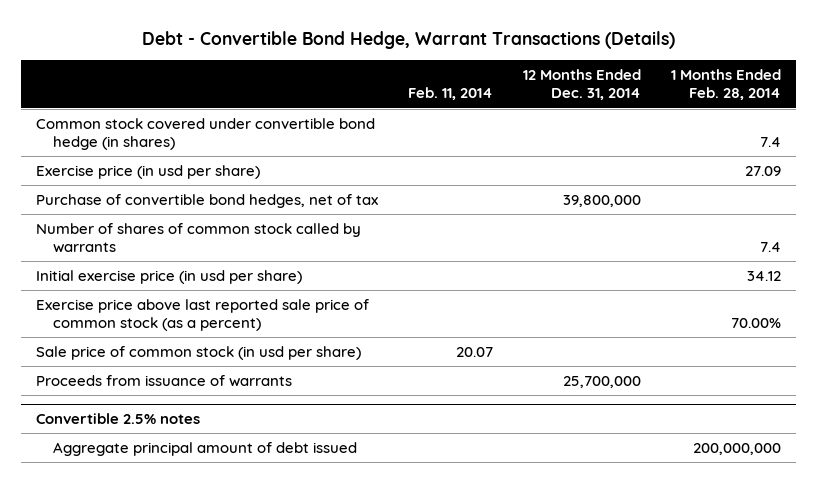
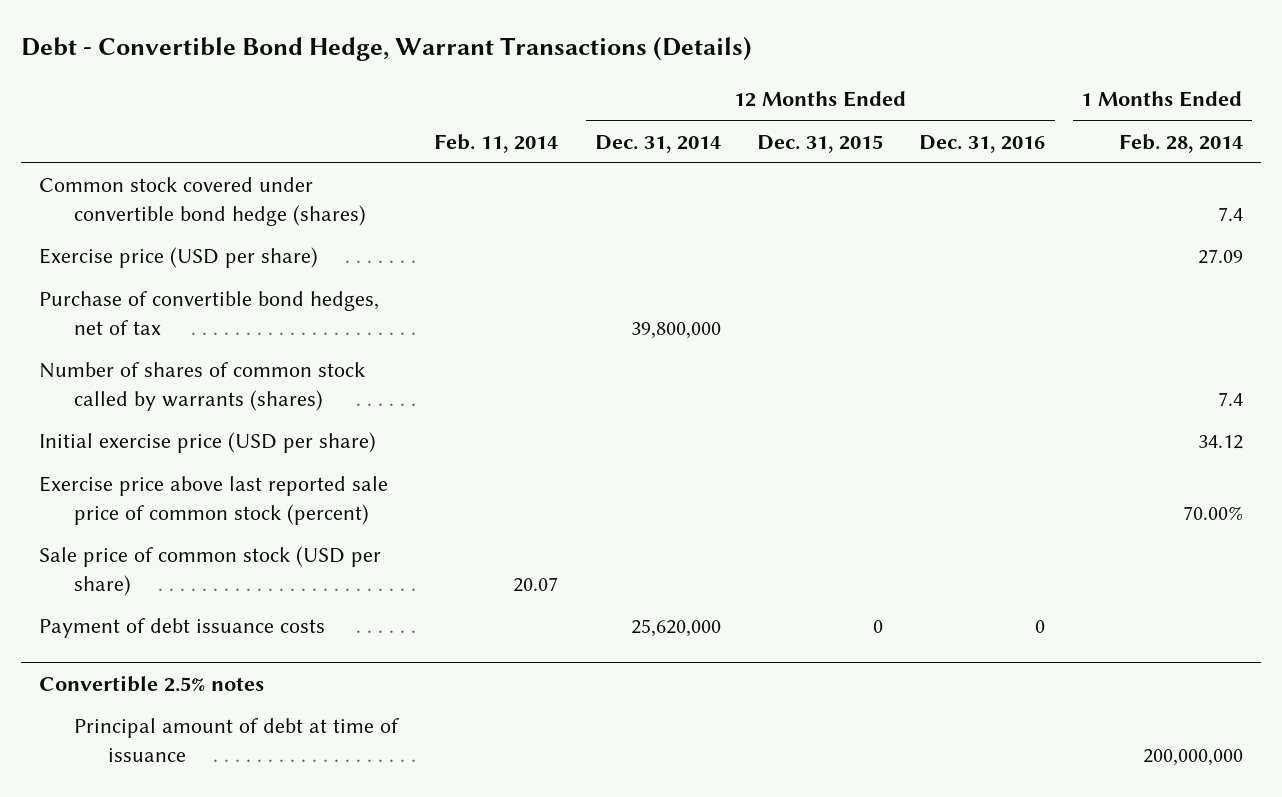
- | Feb. 11, 2014 | 12 Months Ended Dec. 31, 2014 | 1 Months Ended Feb. 28, 2014
+ | Feb. 11, 2014 | 12 Months Ended Dec. 31, 2014 | 12 Months Ended Dec. 31, 2015 | 12 Months Ended Dec. 31, 2016 | 1 Months Ended Feb. 28, 2014
- Common stock covered under convertible bond hedge (in shares) | | | 7.4
- Exercise price (in usd per share) | | | 27.09
+ Common stock covered under convertible bond hedge (shares) | | | | | 7.4
+ Exercise price (USD per share) | | | | | 27.09
- Number of shares of common stock called by warrants | | | 7.4
- Initial exercise price (in usd per share) | | | 34.12
- Exercise price above last reported sale price of common stock (as a percent) | | | 70.00%
- Sale price of common stock (in usd per share) | 20.07 | |
- Proceeds from issuance of warrants | | 25,700,000 |
+ Number of shares of common stock called by warrants (shares) | | | | | 7.4
+ Initial exercise price (USD per share) | | | | | 34.12
+ Exercise price above last reported sale price of common stock (percent) | | | | | 70.00%
+ Sale price of common stock (USD per share) | 20.07 | | | |
+ Payment of debt issuance costs | | 25,620,000 | 0 | 0 |
@ Convertible 2.5% notes
- Aggregate principal amount of debt issued | | | 200,000,000
+ Principal amount of debt at time of issuance | | | | | 200,000,000

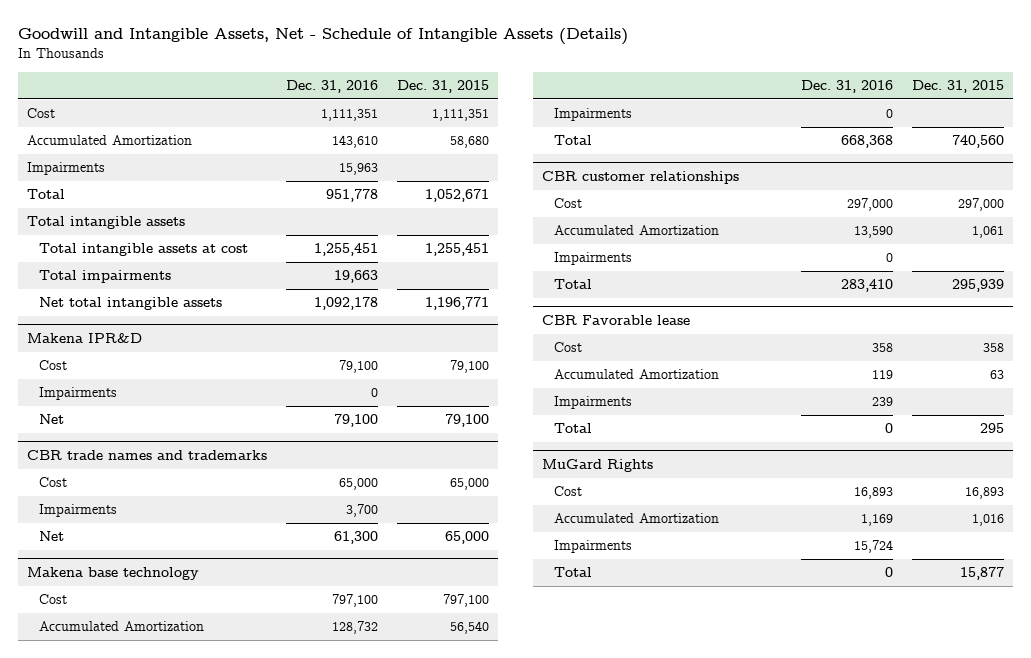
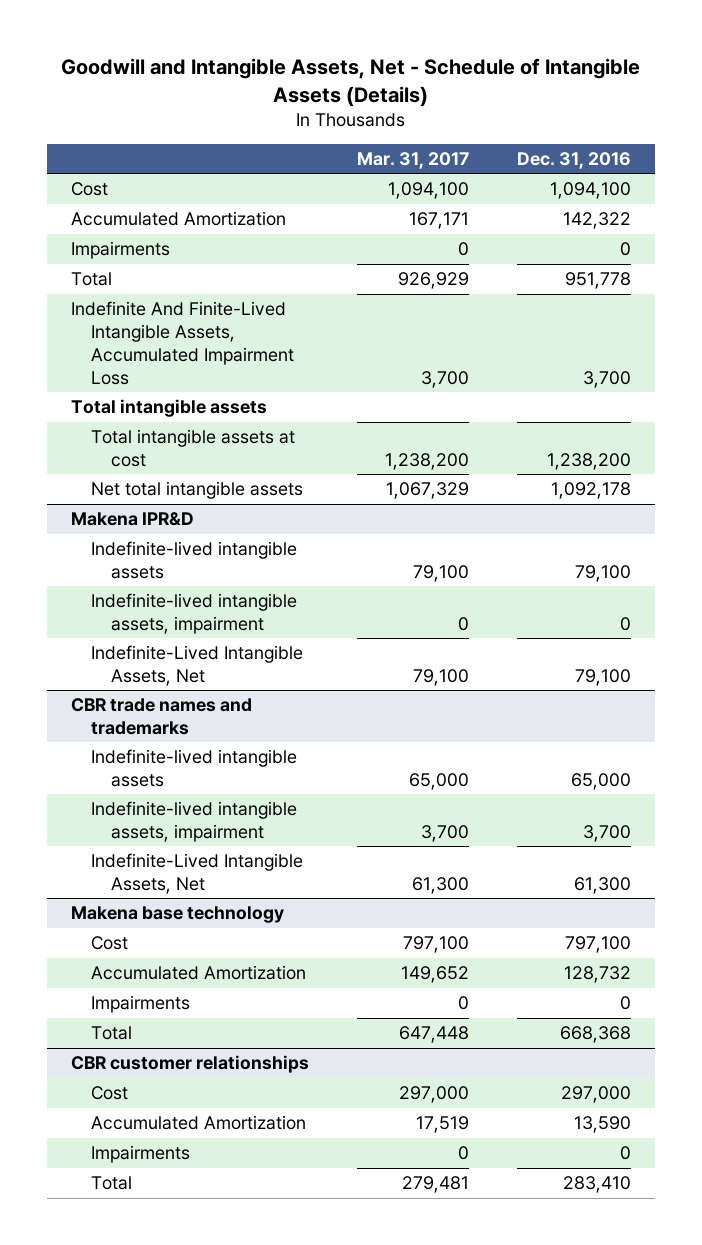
- | Dec. 31, 2016 | Dec. 31, 2015
+ | Mar. 31, 2017 | Dec. 31, 2016
- Cost | 1,111,351 | 1,111,351
- Accumulated Amortization | 143,610 | 58,680
- Impairments | 15,963 |
+ Cost | 1,094,100 | 1,094,100
+ Accumulated Amortization | 167,171 | 142,322
+ Impairments | 0 | 0
+ Indefinite And Finite-Lived Intangible Assets, Accumulated Impairment Loss | 3,700 | 3,700
- Total intangible assets at cost | 1,255,451 | 1,255,451
- Total impairments | 19,663 |
+ Total intangible assets at cost | 1,238,200 | 1,238,200
@ Makena IPR&D
- Cost | 79,100 | 79,100
- Impairments | 0 |
- Net | 79,100 | 79,100
+ Indefinite-lived intangible assets | 79,100 | 79,100
+ Indefinite-lived intangible assets, impairment | 0 | 0
+ Indefinite-Lived Intangible Assets, Net | 79,100 | 79,100
@ CBR trade names and trademarks
- Cost | 65,000 | 65,000
- Impairments | 3,700 |
- Net | 61,300 | 65,000
+ Indefinite-lived intangible assets | 65,000 | 65,000
+ Indefinite-lived intangible assets, impairment | 3,700 | 3,700
+ Indefinite-Lived Intangible Assets, Net | 61,300 | 61,300
- CBR Favorable lease
- Cost | 358 | 358
- Accumulated Amortization | 119 | 63
- Impairments | 239 |
- Total | 0 | 295
- MuGard Rights
- Cost | 16,893 | 16,893
- Accumulated Amortization | 1,169 | 1,016
- Impairments | 15,724 |
- Total | 0 | 15,877

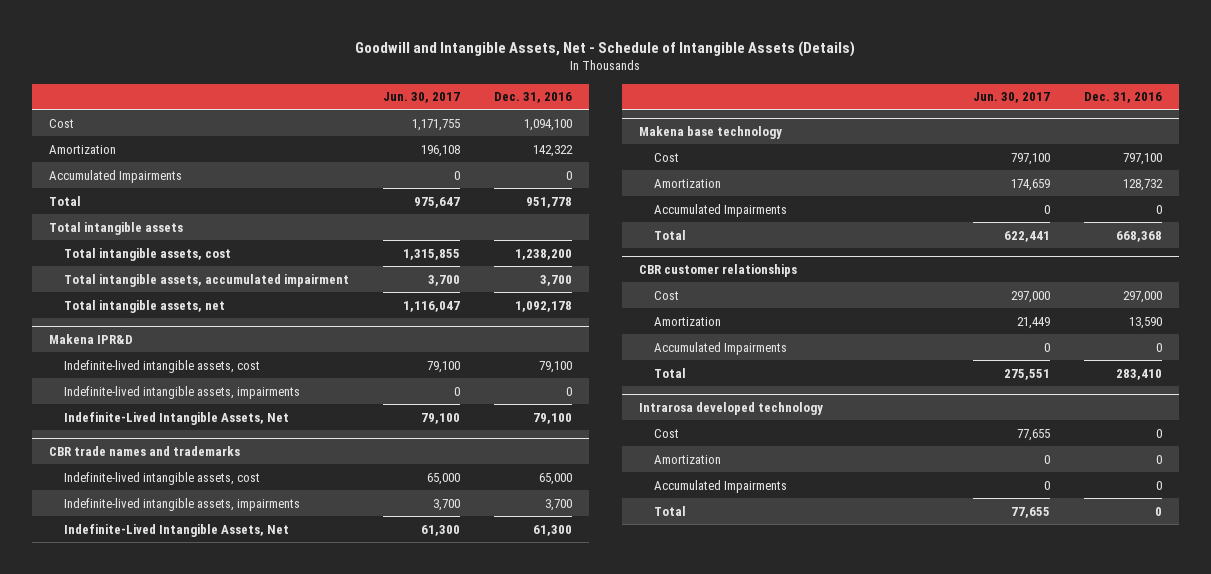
- | Mar. 31, 2017 | Dec. 31, 2016
+ | Jun. 30, 2017 | Dec. 31, 2016
- Accumulated Amortization | 167,171 | 142,322
- Impairments | 0 | 0
+ Amortization | 196,108 | 142,322
+ Accumulated Impairments | 0 | 0
- Indefinite And Finite-Lived Intangible Assets, Accumulated Impairment Loss | 3,700 | 3,700
- Total intangible assets at cost | 1,238,200 | 1,238,200
- Net total intangible assets | 1,067,329 | 1,092,178
+ Total intangible assets, cost | 1,315,855 | 1,238,200
+ Total intangible assets, accumulated impairment | 3,700 | 3,700
+ Total intangible assets, net | 1,116,047 | 1,092,178
@ Makena IPR&D
- Indefinite-lived intangible assets | 79,100 | 79,100
- Indefinite-lived intangible assets, impairment | 0 | 0
+ Indefinite-lived intangible assets, cost | 79,100 | 79,100
+ Indefinite-lived intangible assets, impairments | 0 | 0
@ CBR trade names and trademarks
- Indefinite-lived intangible assets | 65,000 | 65,000
- Indefinite-lived intangible assets, impairment | 3,700 | 3,700
+ Indefinite-lived intangible assets, cost | 65,000 | 65,000
+ Indefinite-lived intangible assets, impairments | 3,700 | 3,700
@ Makena base technology
- Accumulated Amortization | 149,652 | 128,732
- Impairments | 0 | 0
+ Amortization | 174,659 | 128,732
+ Accumulated Impairments | 0 | 0
@ CBR customer relationships
- Accumulated Amortization | 17,519 | 13,590
- Impairments | 0 | 0
+ Amortization | 21,449 | 13,590
+ Accumulated Impairments | 0 | 0
+ Intrarosa developed technology
+ Cost | 77,655 | 0
+ Amortization | 0 | 0
+ Accumulated Impairments | 0 | 0
+ Total | 77,655 | 0

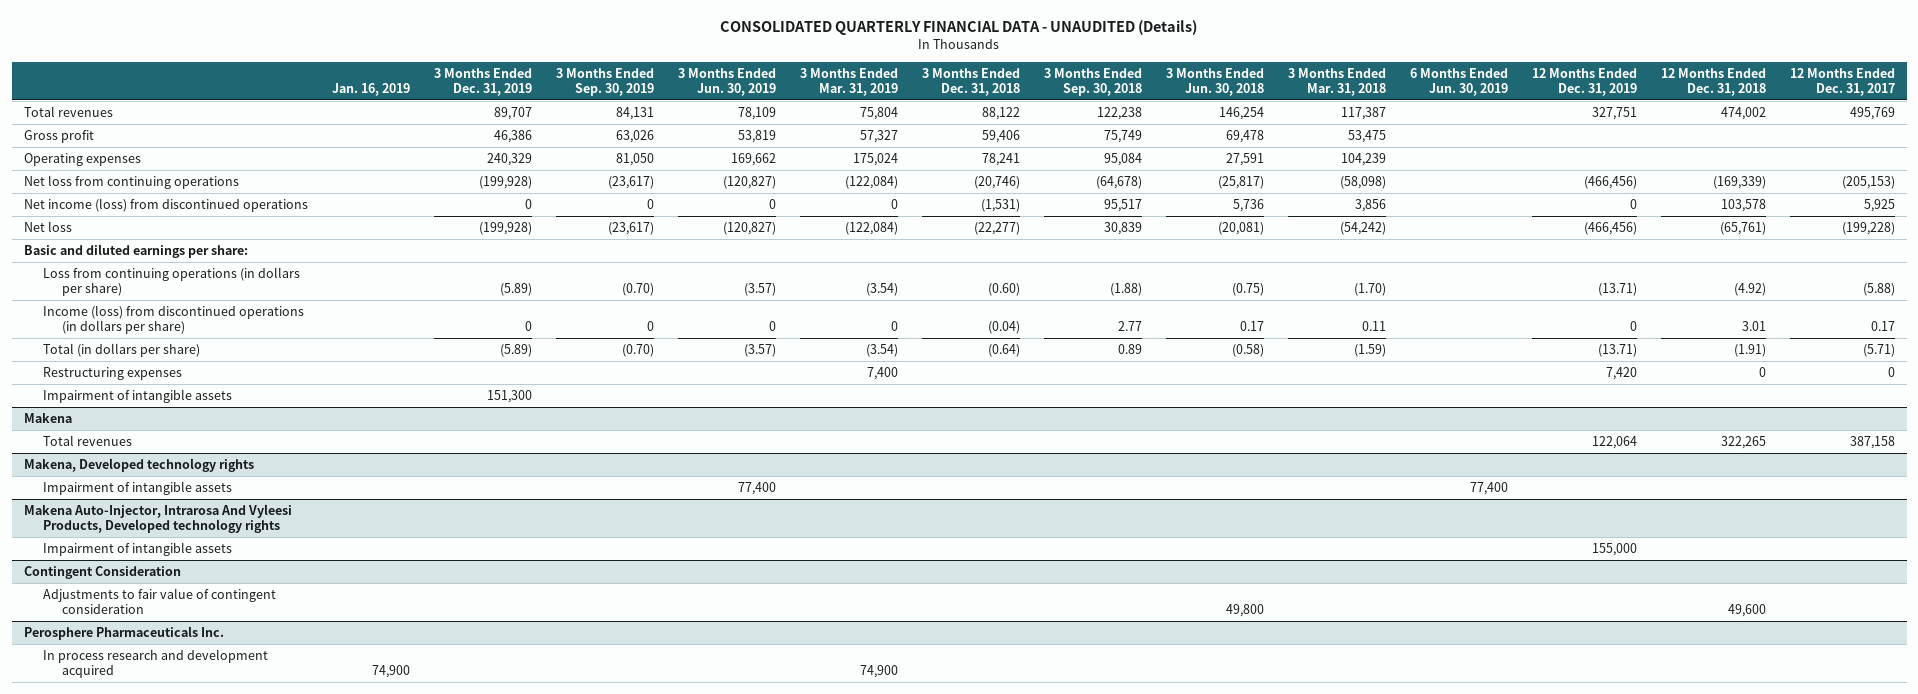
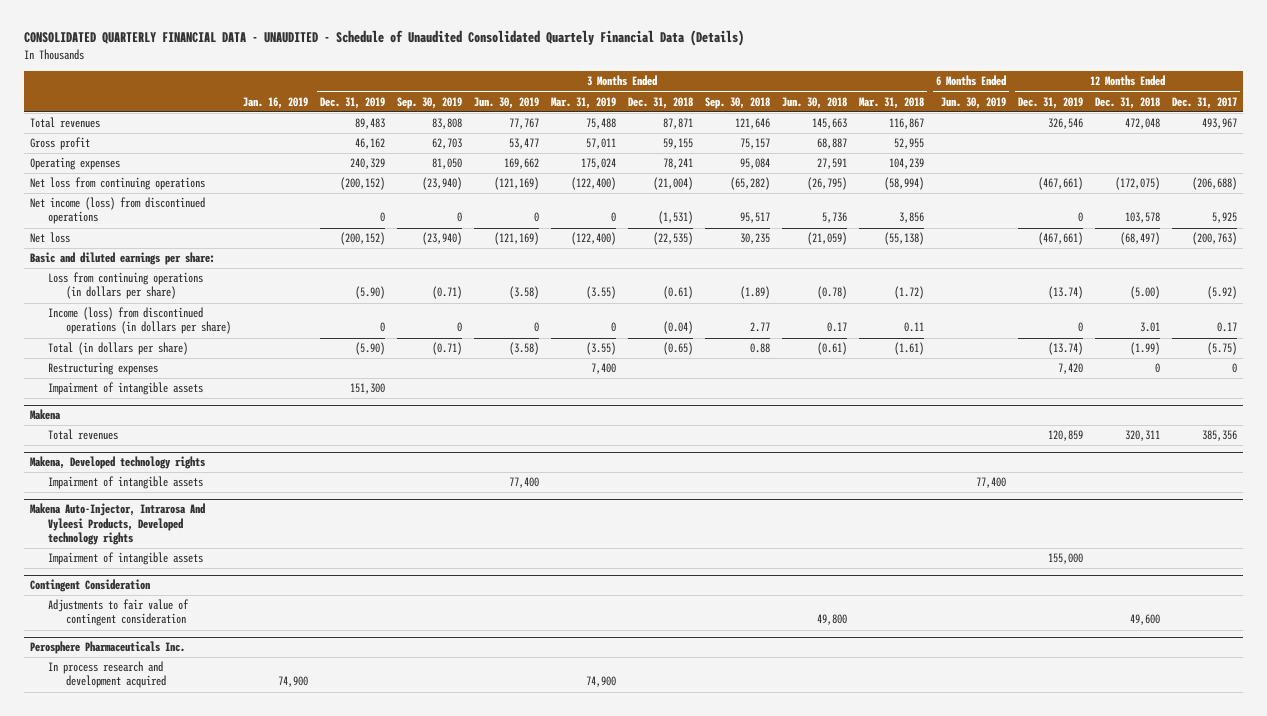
- CONSOLIDATED QUARTERLY FINANCIAL DATA - UNAUDITED (Details)
+ CONSOLIDATED QUARTERLY FINANCIAL DATA - UNAUDITED - Schedule of Unaudited Consolidated Quartely Financial Data (Details)
- Total revenues | | 89,707 | 84,131 | 78,109 | 75,804 | 88,122 | 122,238 | 146,254 | 117,387 | | 327,751 | 474,002 | 495,769
- Gross profit | | 46,386 | 63,026 | 53,819 | 57,327 | 59,406 | 75,749 | 69,478 | 53,475 | | | |
+ Total revenues | | 89,483 | 83,808 | 77,767 | 75,488 | 87,871 | 121,646 | 145,663 | 116,867 | | 326,546 | 472,048 | 493,967
+ Gross profit | | 46,162 | 62,703 | 53,477 | 57,011 | 59,155 | 75,157 | 68,887 | 52,955 | | | |
- Net loss from continuing operations | | (199,928) | (23,617) | (120,827) | (122,084) | (20,746) | (64,678) | (25,817) | (58,098) | | (466,456) | (169,339) | (205,153)
+ Net loss from continuing operations | | (200,152) | (23,940) | (121,169) | (122,400) | (21,004) | (65,282) | (26,795) | (58,994) | | (467,661) | (172,075) | (206,688)
- Net loss | | (199,928) | (23,617) | (120,827) | (122,084) | (22,277) | 30,839 | (20,081) | (54,242) | | (466,456) | (65,761) | (199,228)
+ Net loss | | (200,152) | (23,940) | (121,169) | (122,400) | (22,535) | 30,235 | (21,059) | (55,138) | | (467,661) | (68,497) | (200,763)
- Loss from continuing operations (in dollars per share) | | (5.89) | (0.70) | (3.57) | (3.54) | (0.60) | (1.88) | (0.75) | (1.70) | | (13.71) | (4.92) | (5.88)
+ Loss from continuing operations (in dollars per share) | | (5.90) | (0.71) | (3.58) | (3.55) | (0.61) | (1.89) | (0.78) | (1.72) | | (13.74) | (5.00) | (5.92)
- Total (in dollars per share) | | (5.89) | (0.70) | (3.57) | (3.54) | (0.64) | 0.89 | (0.58) | (1.59) | | (13.71) | (1.91) | (5.71)
+ Total (in dollars per share) | | (5.90) | (0.71) | (3.58) | (3.55) | (0.65) | 0.88 | (0.61) | (1.61) | | (13.74) | (1.99) | (5.75)
@ Makena
- Total revenues | | | | | | | | | | | 122,064 | 322,265 | 387,158
+ Total revenues | | | | | | | | | | | 120,859 | 320,311 | 385,356

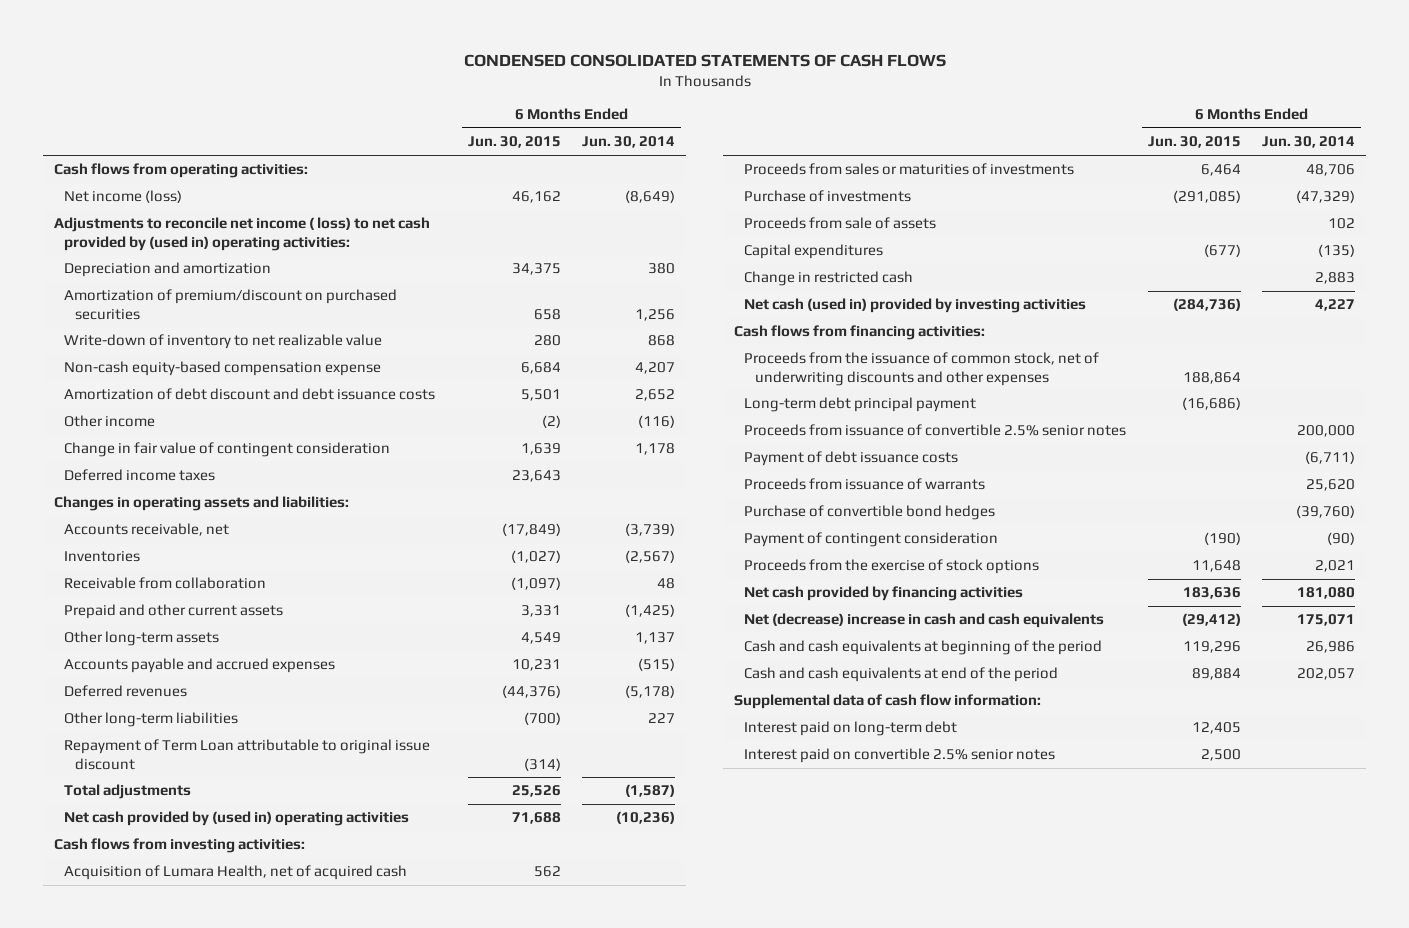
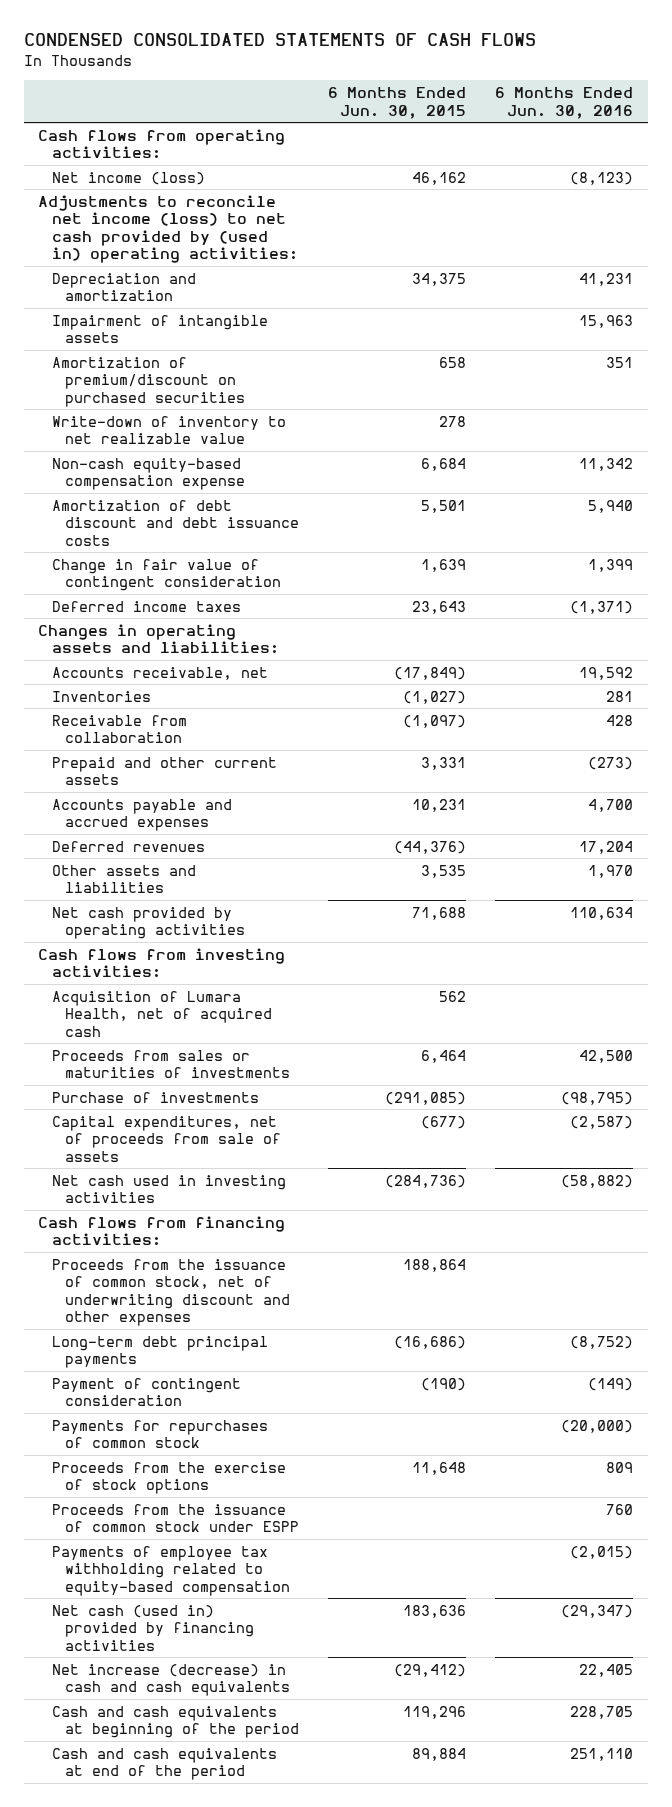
- | 6 Months Ended Jun. 30, 2015 | 6 Months Ended Jun. 30, 2014
+ | 6 Months Ended Jun. 30, 2015 | 6 Months Ended Jun. 30, 2016
- Adjustments to reconcile net income ( loss) to net cash provided by (used in) operating activities:
+ Adjustments to reconcile net income (loss) to net cash provided by (used in) operating activities:
+ Impairment of intangible assets | | 15,963
- Write-down of inventory to net realizable value | 280 | 868
+ Write-down of inventory to net realizable value | 278 |
- Other income | (2) | (116)
- Other long-term assets | 4,549 | 1,137
- Other long-term liabilities | (700) | 227
- Repayment of Term Loan attributable to original issue discount | (314) |
- Total adjustments | 25,526 | (1,587)
- Net cash provided by (used in) operating activities | 71,688 | (10,236)
+ Other assets and liabilities | 3,535 | 1,970
+ Net cash provided by operating activities | 71,688 | 110,634
- Proceeds from sale of assets | | 102
- Capital expenditures | (677) | (135)
- Change in restricted cash | | 2,883
- Net cash (used in) provided by investing activities | (284,736) | 4,227
+ Capital expenditures, net of proceeds from sale of assets | (677) | (2,587)
+ Net cash used in investing activities | (284,736) | (58,882)
- Proceeds from the issuance of common stock, net of underwriting discounts and other expenses | 188,864 |
- Long-term debt principal payment | (16,686) |
- Proceeds from issuance of convertible 2.5% senior notes | | 200,000
- Payment of debt issuance costs | | (6,711)
- Proceeds from issuance of warrants | | 25,620
- Purchase of convertible bond hedges | | (39,760)
+ Proceeds from the issuance of common stock, net of underwriting discount and other expenses | 188,864 |
+ Long-term debt principal payments | (16,686) | (8,752)
+ Payments for repurchases of common stock | | (20,000)
- Net cash provided by financing activities | 183,636 | 181,080
- Net (decrease) increase in cash and cash equivalents | (29,412) | 175,071
+ Proceeds from the issuance of common stock under ESPP | | 760
+ Payments of employee tax withholding related to equity-based compensation | | (2,015)
+ Net cash (used in) provided by financing activities | 183,636 | (29,347)
+ Net increase (decrease) in cash and cash equivalents | (29,412) | 22,405
- Supplemental data of cash flow information:
- Interest paid on long-term debt | 12,405 |
- Interest paid on convertible 2.5% senior notes | 2,500 |

